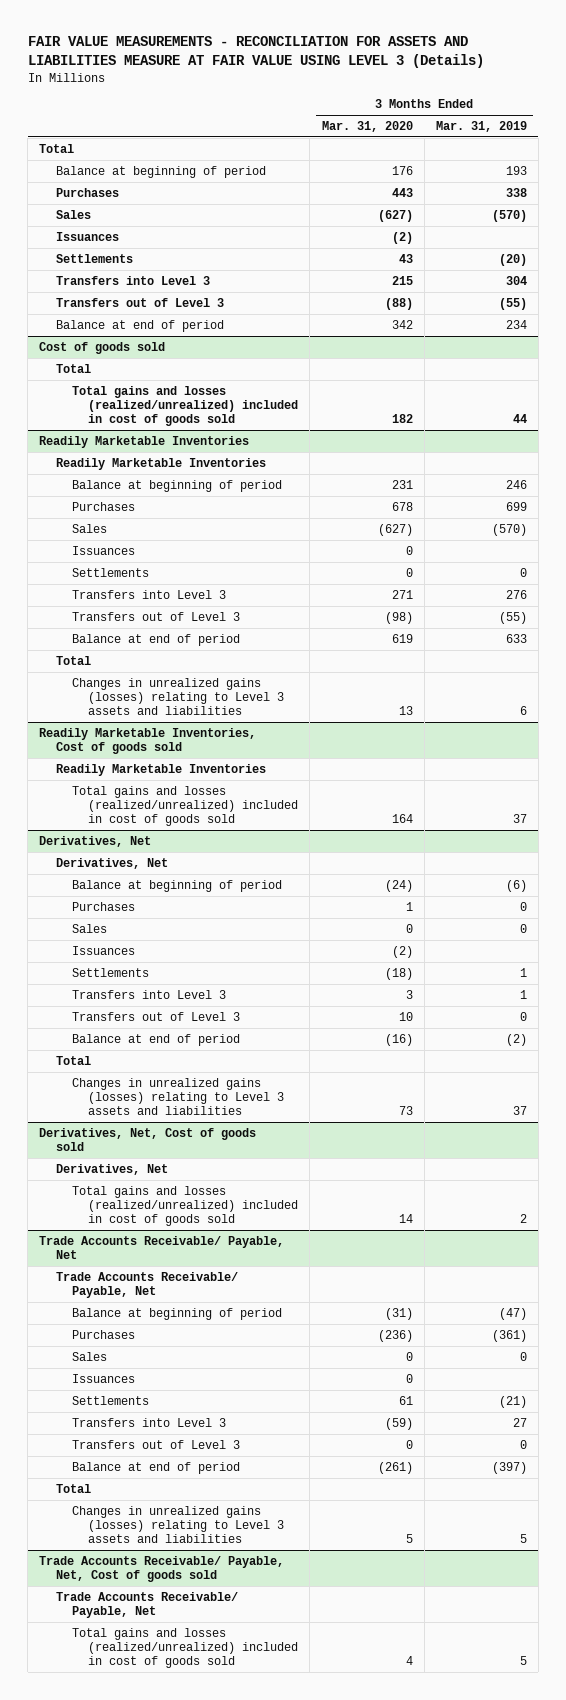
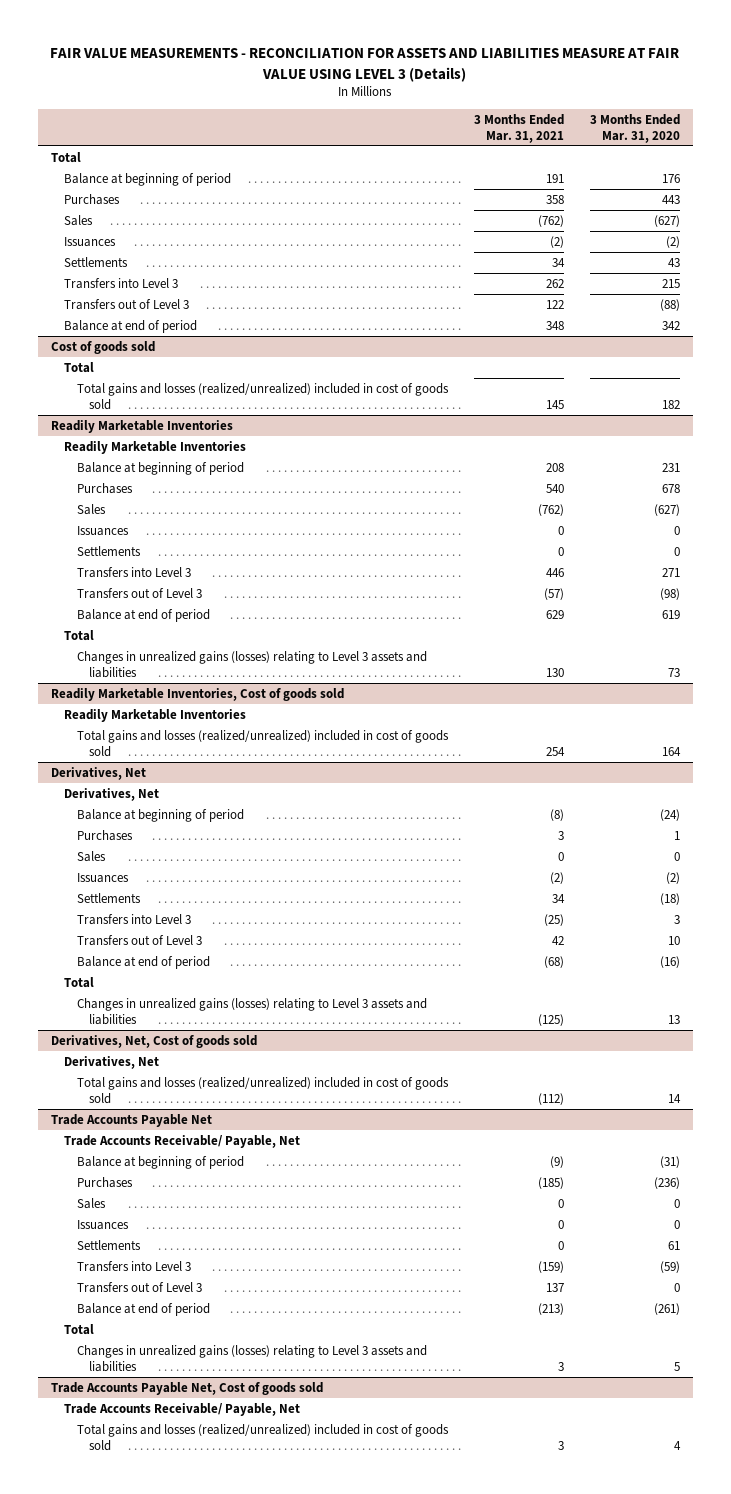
- | 3 Months Ended Mar. 31, 2020 | 3 Months Ended Mar. 31, 2019
+ | 3 Months Ended Mar. 31, 2021 | 3 Months Ended Mar. 31, 2020
@ Readily Marketable Inventories
- Changes in unrealized gains (losses) relating to Level 3 assets and liabilities | 13 | 6
+ Changes in unrealized gains (losses) relating to Level 3 assets and liabilities | 130 | 73
@ Derivatives, Net
- Changes in unrealized gains (losses) relating to Level 3 assets and liabilities | 73 | 37
+ Changes in unrealized gains (losses) relating to Level 3 assets and liabilities | (125) | 13
- Trade Accounts Receivable/ Payable, Net
+ Trade Accounts Payable Net
- Trade Accounts Receivable/ Payable, Net, Cost of goods sold
+ Trade Accounts Payable Net, Cost of goods sold

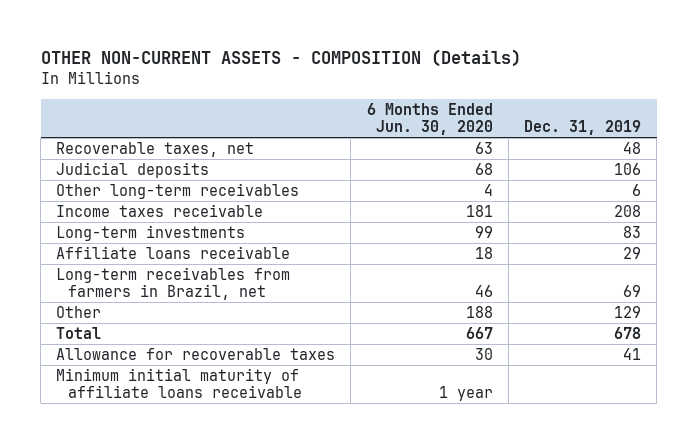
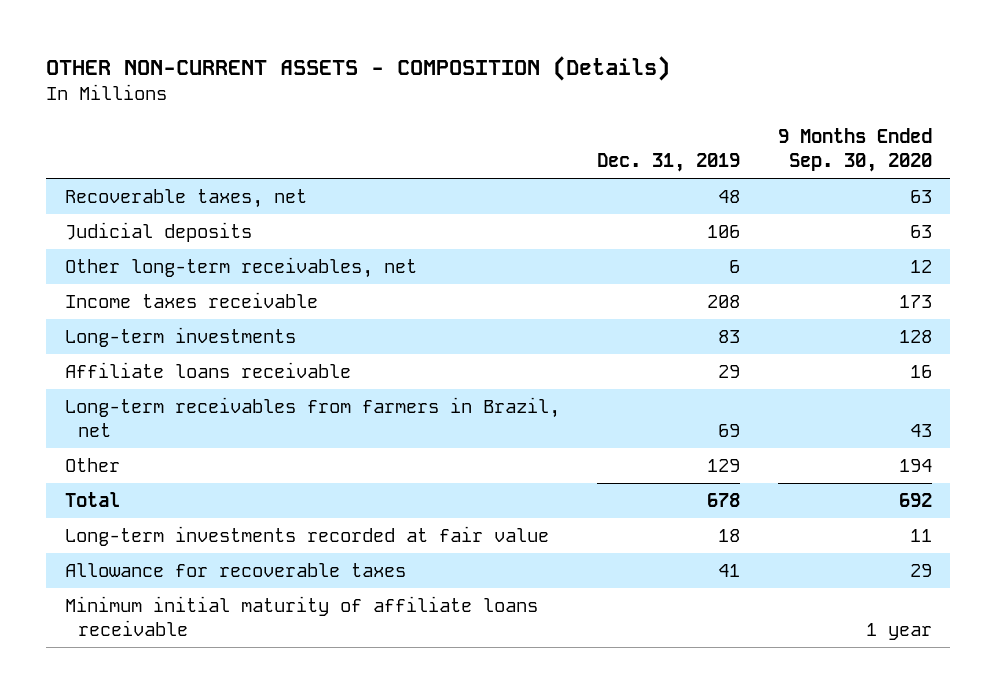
- | 6 Months Ended Jun. 30, 2020 | Dec. 31, 2019
+ | Dec. 31, 2019 | 9 Months Ended Sep. 30, 2020
- Other long-term receivables | 4 | 6
+ Other long-term receivables, net | 6 | 12
+ Long-term investments recorded at fair value | 18 | 11

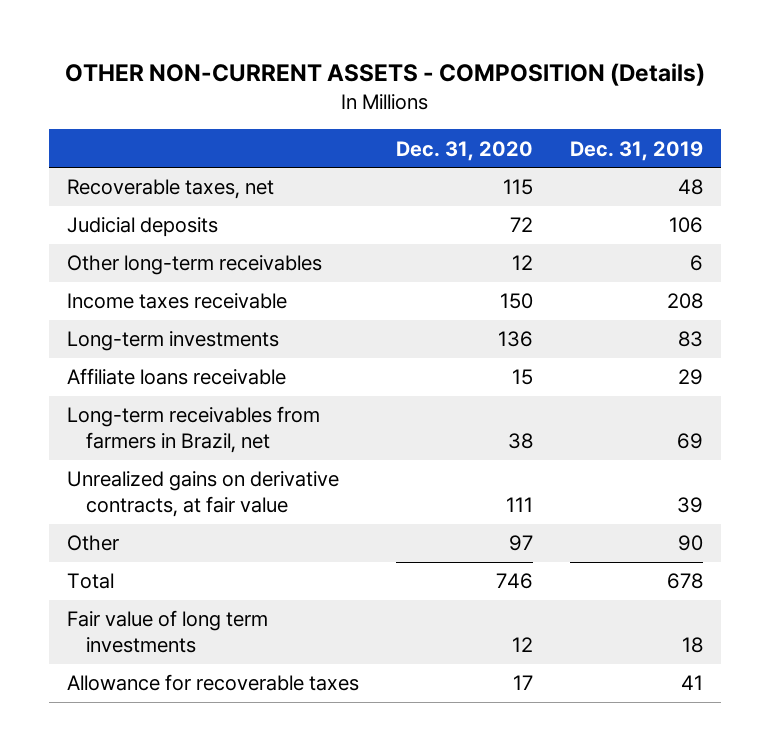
- | Dec. 31, 2019 | 9 Months Ended Sep. 30, 2020
+ | Dec. 31, 2020 | Dec. 31, 2019
- Other long-term receivables, net | 6 | 12
+ Other long-term receivables | 12 | 6
- Other | 129 | 194
+ Unrealized gains on derivative contracts, at fair value | 111 | 39
+ Other | 97 | 90
- Long-term investments recorded at fair value | 18 | 11
+ Fair value of long term investments | 12 | 18
- Minimum initial maturity of affiliate loans receivable | | 1 year

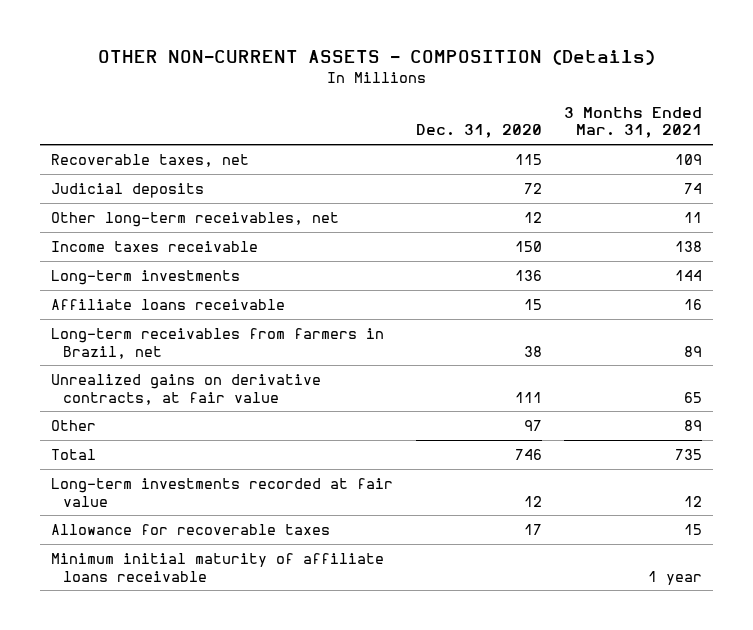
- | Dec. 31, 2020 | Dec. 31, 2019
+ | Dec. 31, 2020 | 3 Months Ended Mar. 31, 2021
- Other long-term receivables | 12 | 6
+ Other long-term receivables, net | 12 | 11
- Fair value of long term investments | 12 | 18
+ Long-term investments recorded at fair value | 12 | 12
+ Minimum initial maturity of affiliate loans receivable | | 1 year

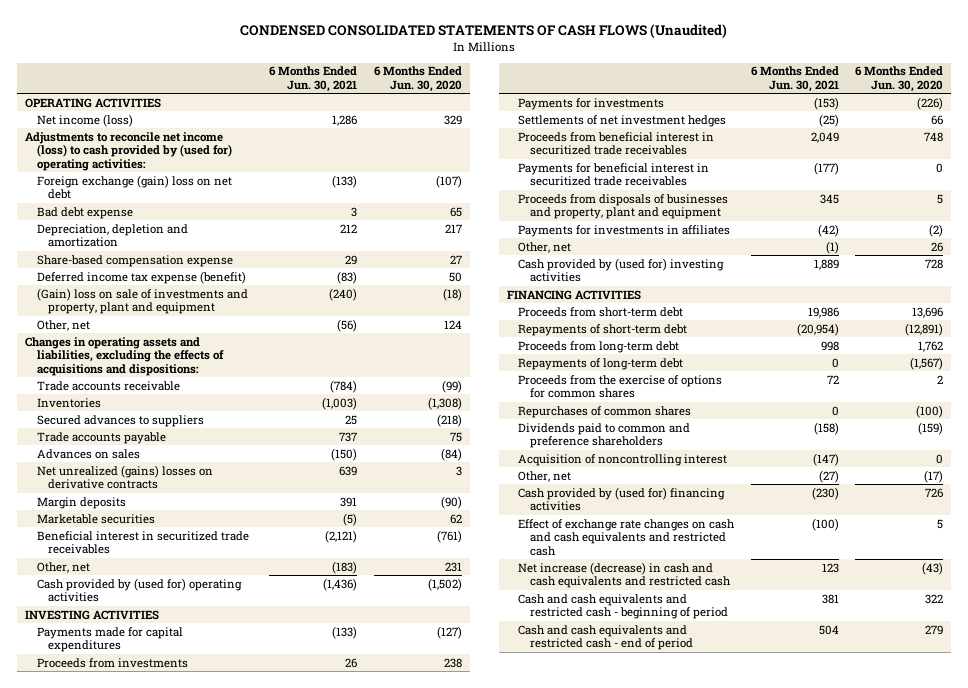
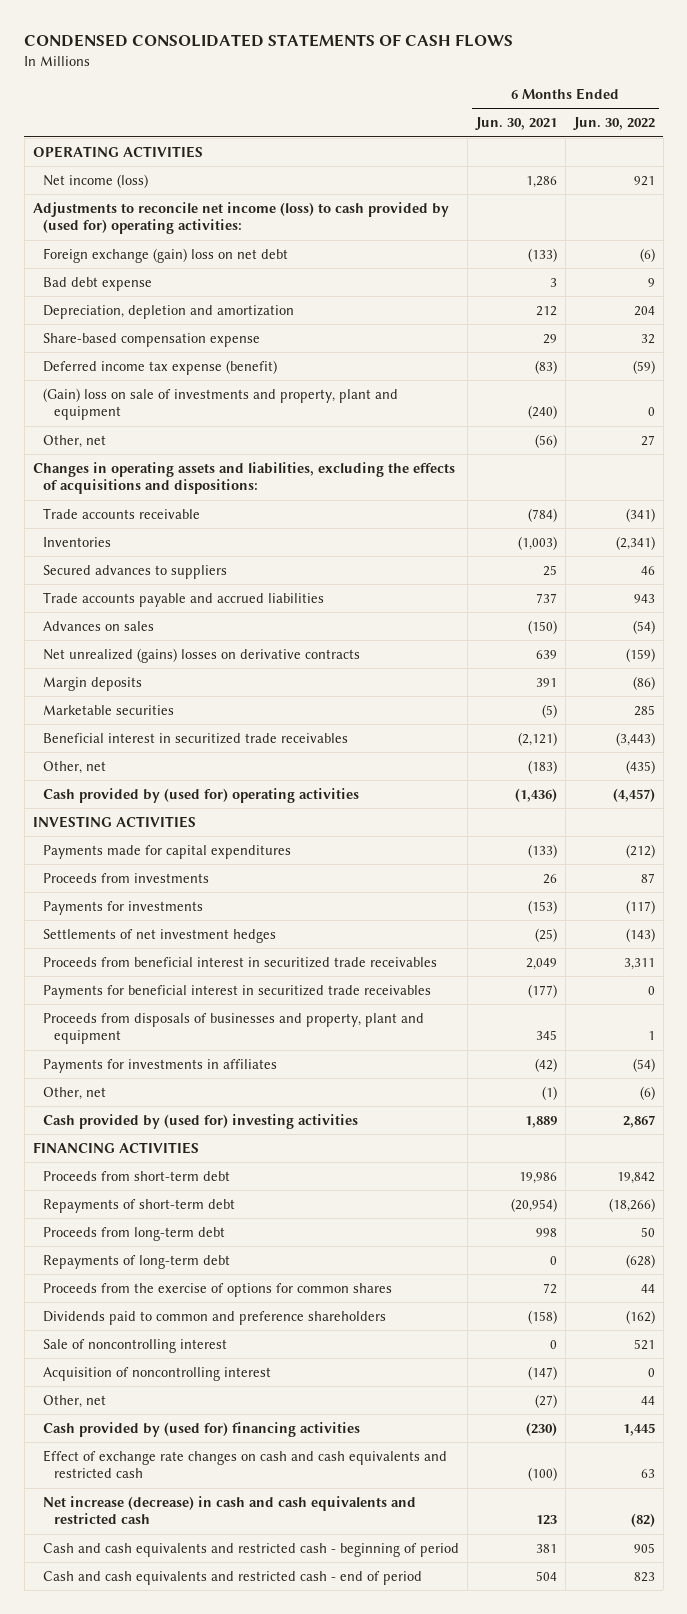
- CONDENSED CONSOLIDATED STATEMENTS OF CASH FLOWS (Unaudited)
+ CONDENSED CONSOLIDATED STATEMENTS OF CASH FLOWS
- | 6 Months Ended Jun. 30, 2021 | 6 Months Ended Jun. 30, 2020
+ | 6 Months Ended Jun. 30, 2021 | 6 Months Ended Jun. 30, 2022
- Trade accounts payable | 737 | 75
+ Trade accounts payable and accrued liabilities | 737 | 943
- Repurchases of common shares | 0 | (100)
+ Sale of noncontrolling interest | 0 | 521

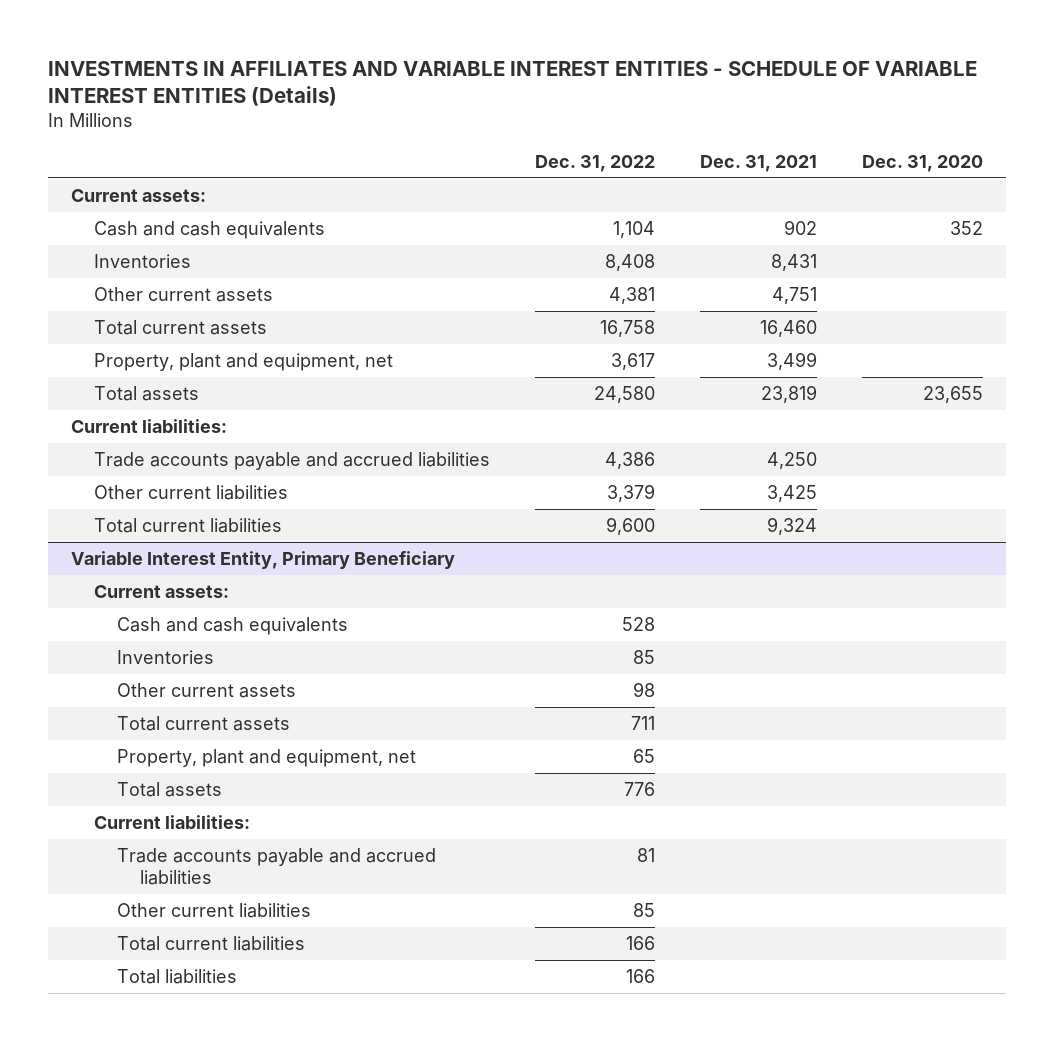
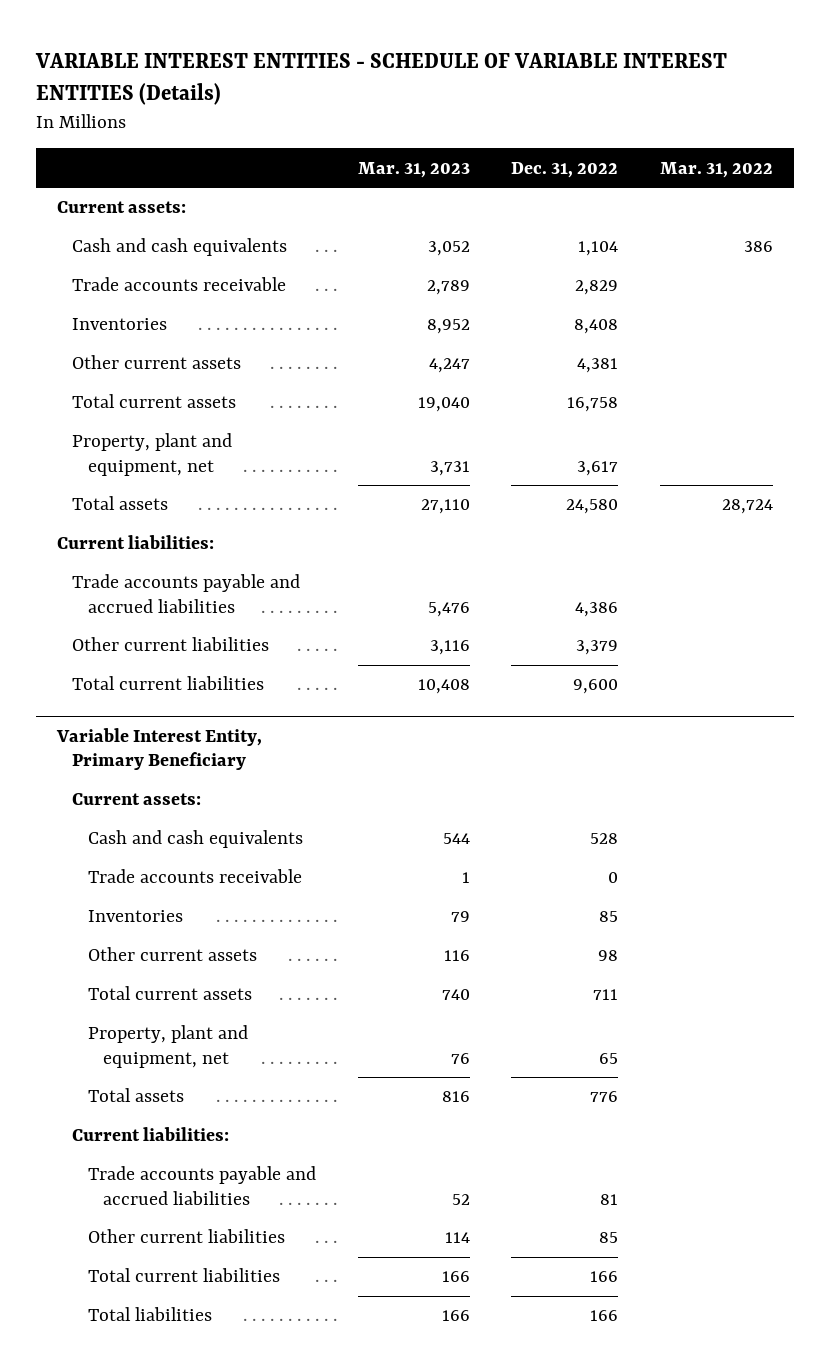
- INVESTMENTS IN AFFILIATES AND VARIABLE INTEREST ENTITIES - SCHEDULE OF VARIABLE INTEREST ENTITIES (Details)
+ VARIABLE INTEREST ENTITIES - SCHEDULE OF VARIABLE INTEREST ENTITIES (Details)
- | Dec. 31, 2022 | Dec. 31, 2021 | Dec. 31, 2020
+ | Mar. 31, 2023 | Dec. 31, 2022 | Mar. 31, 2022
+ Trade accounts receivable | 2,789 | 2,829 |
@ Variable Interest Entity, Primary Beneficiary
+ Trade accounts receivable | 1 | 0 |

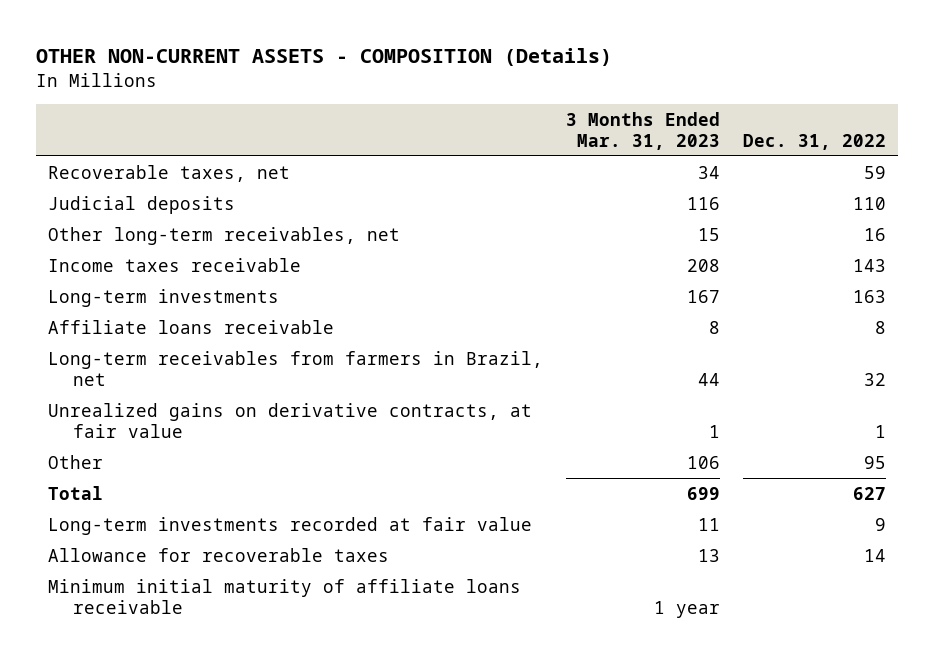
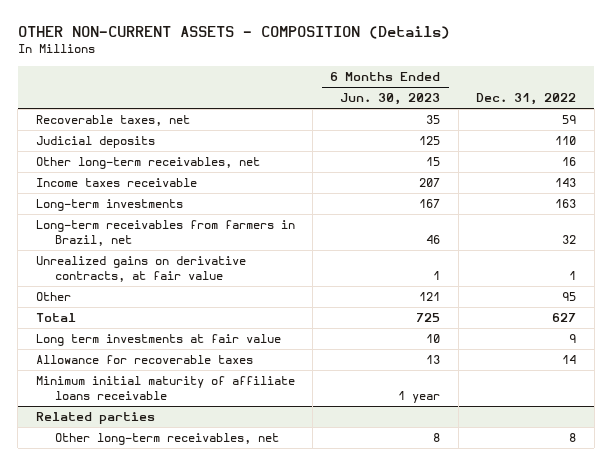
- | 3 Months Ended Mar. 31, 2023 | Dec. 31, 2022
+ | 6 Months Ended Jun. 30, 2023 | Dec. 31, 2022
- Affiliate loans receivable | 8 | 8
- Long-term investments recorded at fair value | 11 | 9
+ Long term investments at fair value | 10 | 9
+ Related parties
+ Other long-term receivables, net | 8 | 8

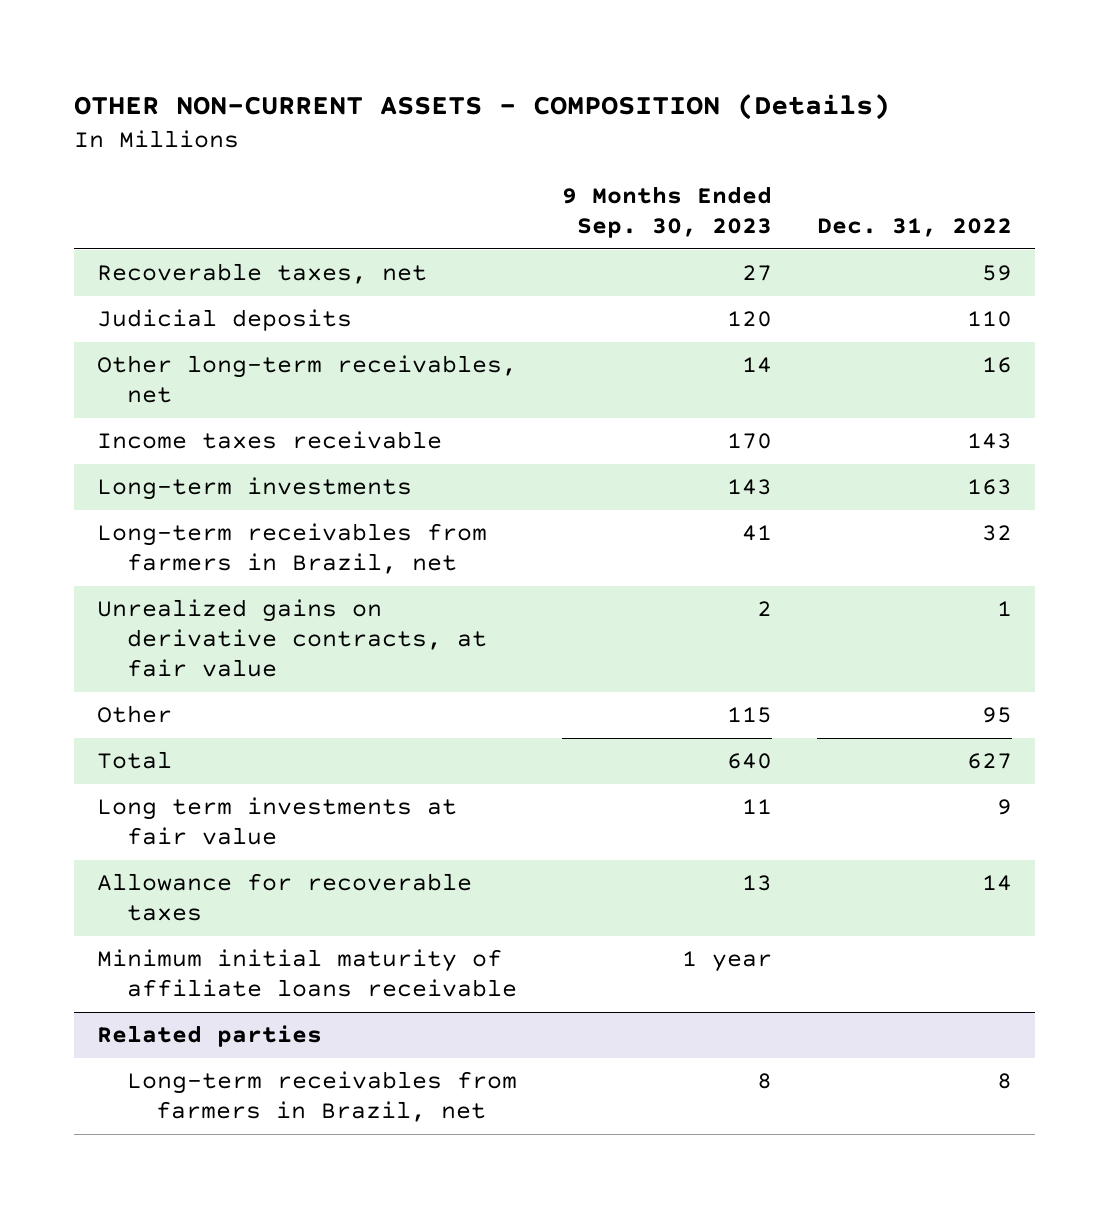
- | 6 Months Ended Jun. 30, 2023 | Dec. 31, 2022
+ | 9 Months Ended Sep. 30, 2023 | Dec. 31, 2022
@ Related parties
- Other long-term receivables, net | 8 | 8
+ Long-term receivables from farmers in Brazil, net | 8 | 8

